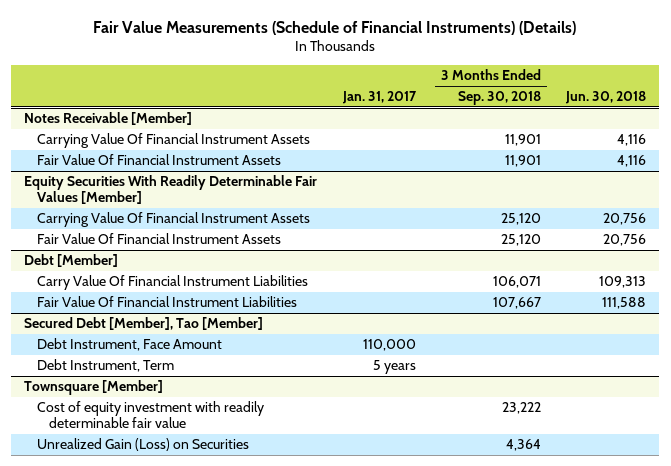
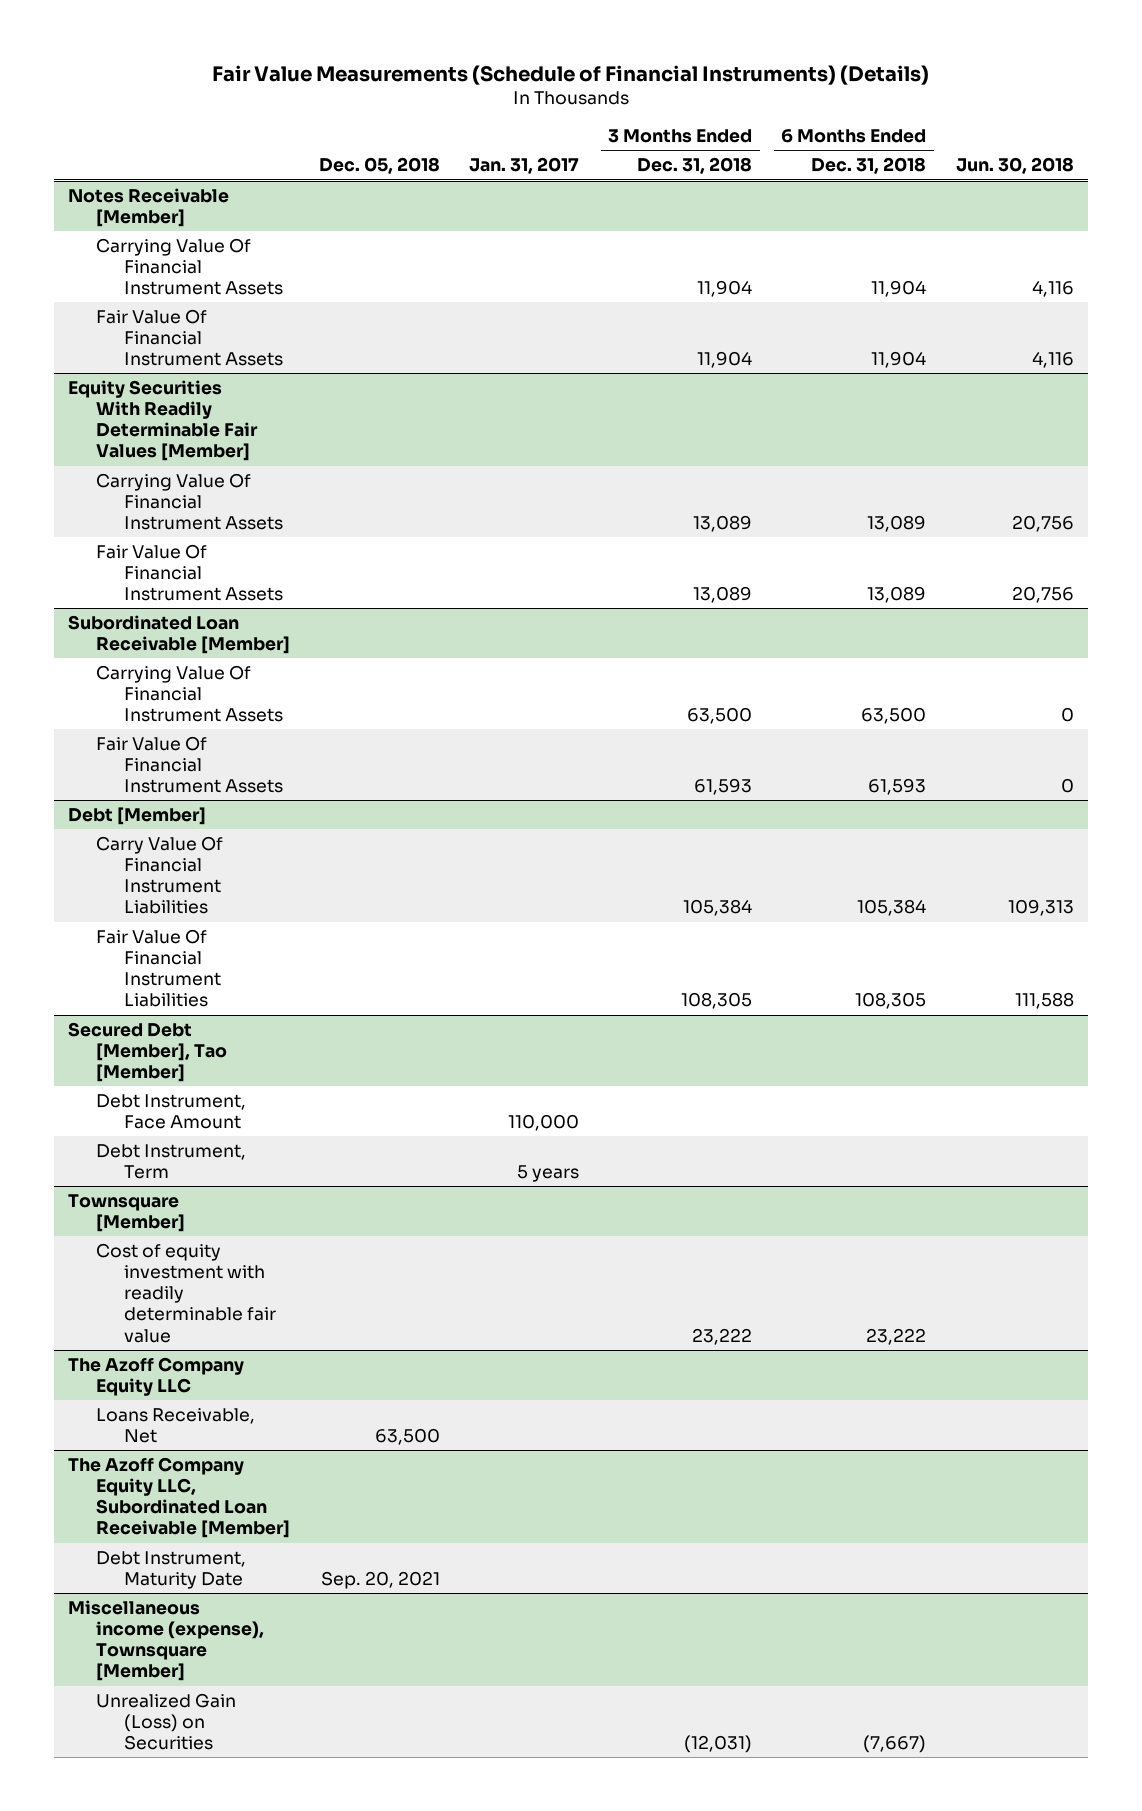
- | Jan. 31, 2017 | 3 Months Ended Sep. 30, 2018 | Jun. 30, 2018
+ | Dec. 05, 2018 | Jan. 31, 2017 | 3 Months Ended Dec. 31, 2018 | 6 Months Ended Dec. 31, 2018 | Jun. 30, 2018
+ Subordinated Loan Receivable [Member]
+ Carrying Value Of Financial Instrument Assets | | | 63,500 | 63,500 | 0
+ Fair Value Of Financial Instrument Assets | | | 61,593 | 61,593 | 0
@ Townsquare [Member]
- Unrealized Gain (Loss) on Securities | | 4,364 |
+ The Azoff Company Equity LLC
+ Loans Receivable, Net | 63,500 | | | |
+ The Azoff Company Equity LLC, Subordinated Loan Receivable [Member]
+ Debt Instrument, Maturity Date | Sep. 20, 2021 | | | |
+ Miscellaneous income (expense), Townsquare [Member]
+ Unrealized Gain (Loss) on Securities | | | (12,031) | (7,667) |

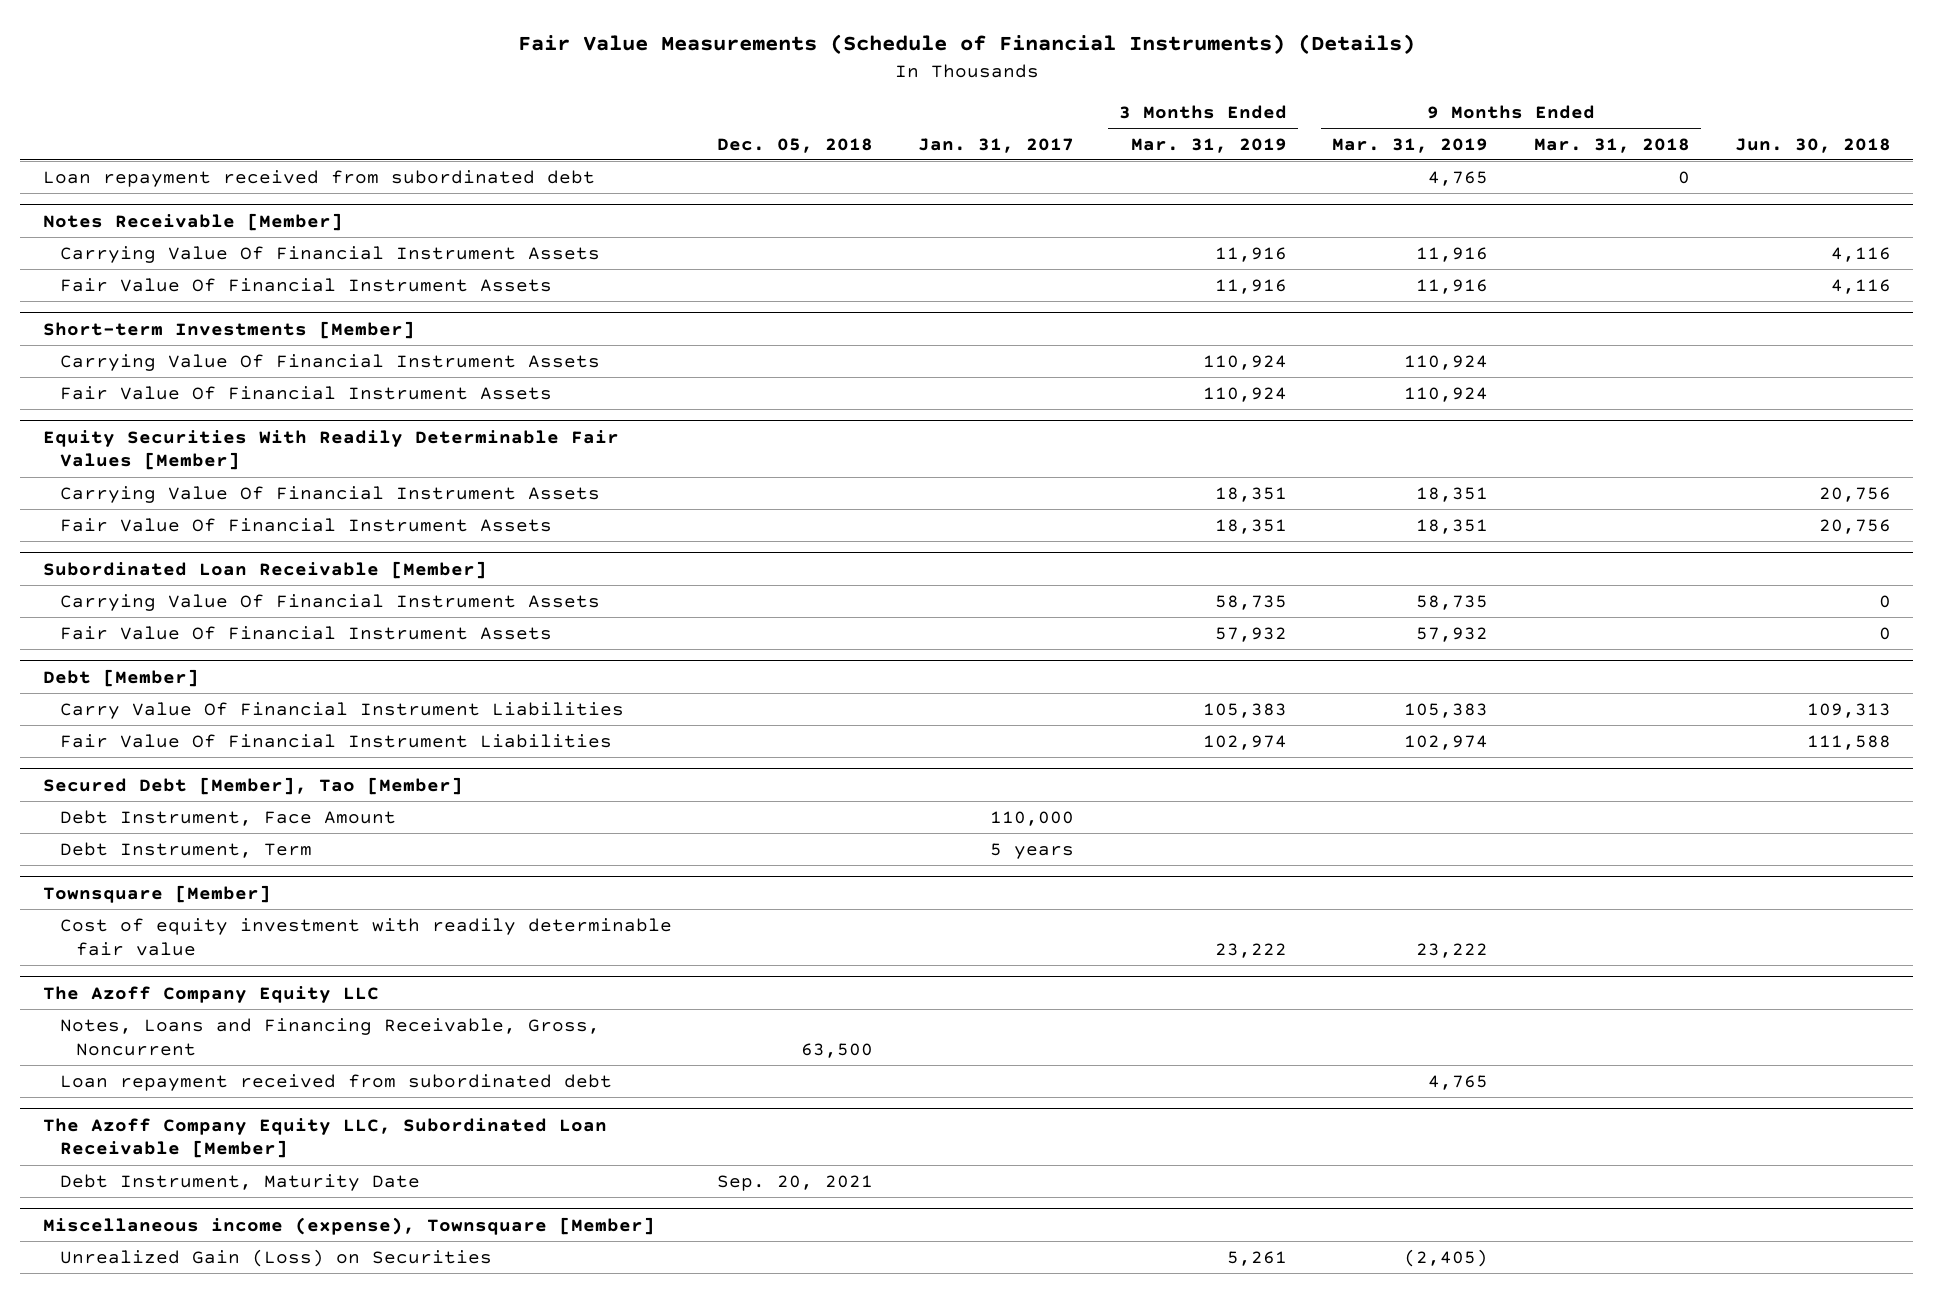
- | Dec. 05, 2018 | Jan. 31, 2017 | 3 Months Ended Dec. 31, 2018 | 6 Months Ended Dec. 31, 2018 | Jun. 30, 2018
+ | Dec. 05, 2018 | Jan. 31, 2017 | 3 Months Ended Mar. 31, 2019 | 9 Months Ended Mar. 31, 2019 | 9 Months Ended Mar. 31, 2018 | Jun. 30, 2018
+ Loan repayment received from subordinated debt | | | | 4,765 | 0 |
+ Short-term Investments [Member]
+ Carrying Value Of Financial Instrument Assets | | | 110,924 | 110,924 | |
+ Fair Value Of Financial Instrument Assets | | | 110,924 | 110,924 | |
@ The Azoff Company Equity LLC
- Loans Receivable, Net | 63,500 | | | |
+ Notes, Loans and Financing Receivable, Gross, Noncurrent | 63,500 | | | | |
+ Loan repayment received from subordinated debt | | | | 4,765 | |

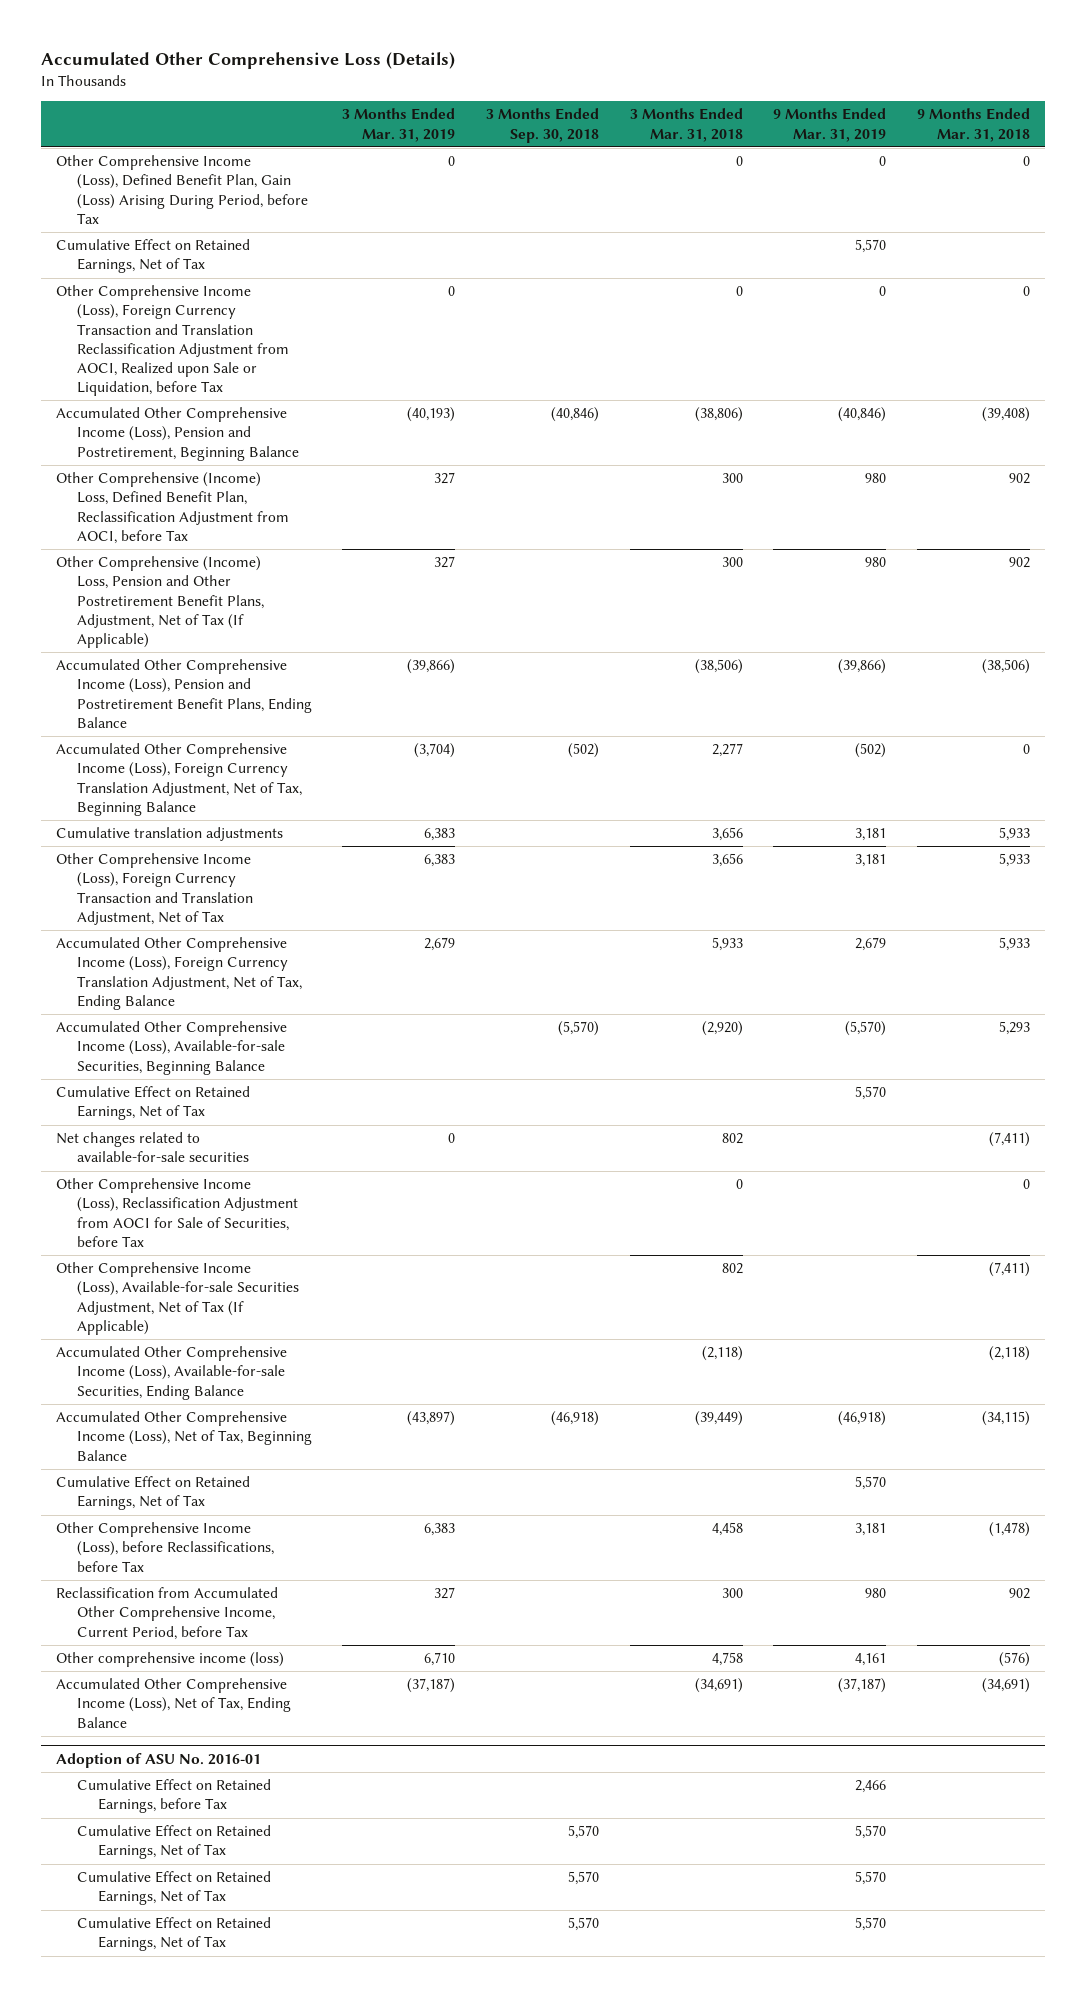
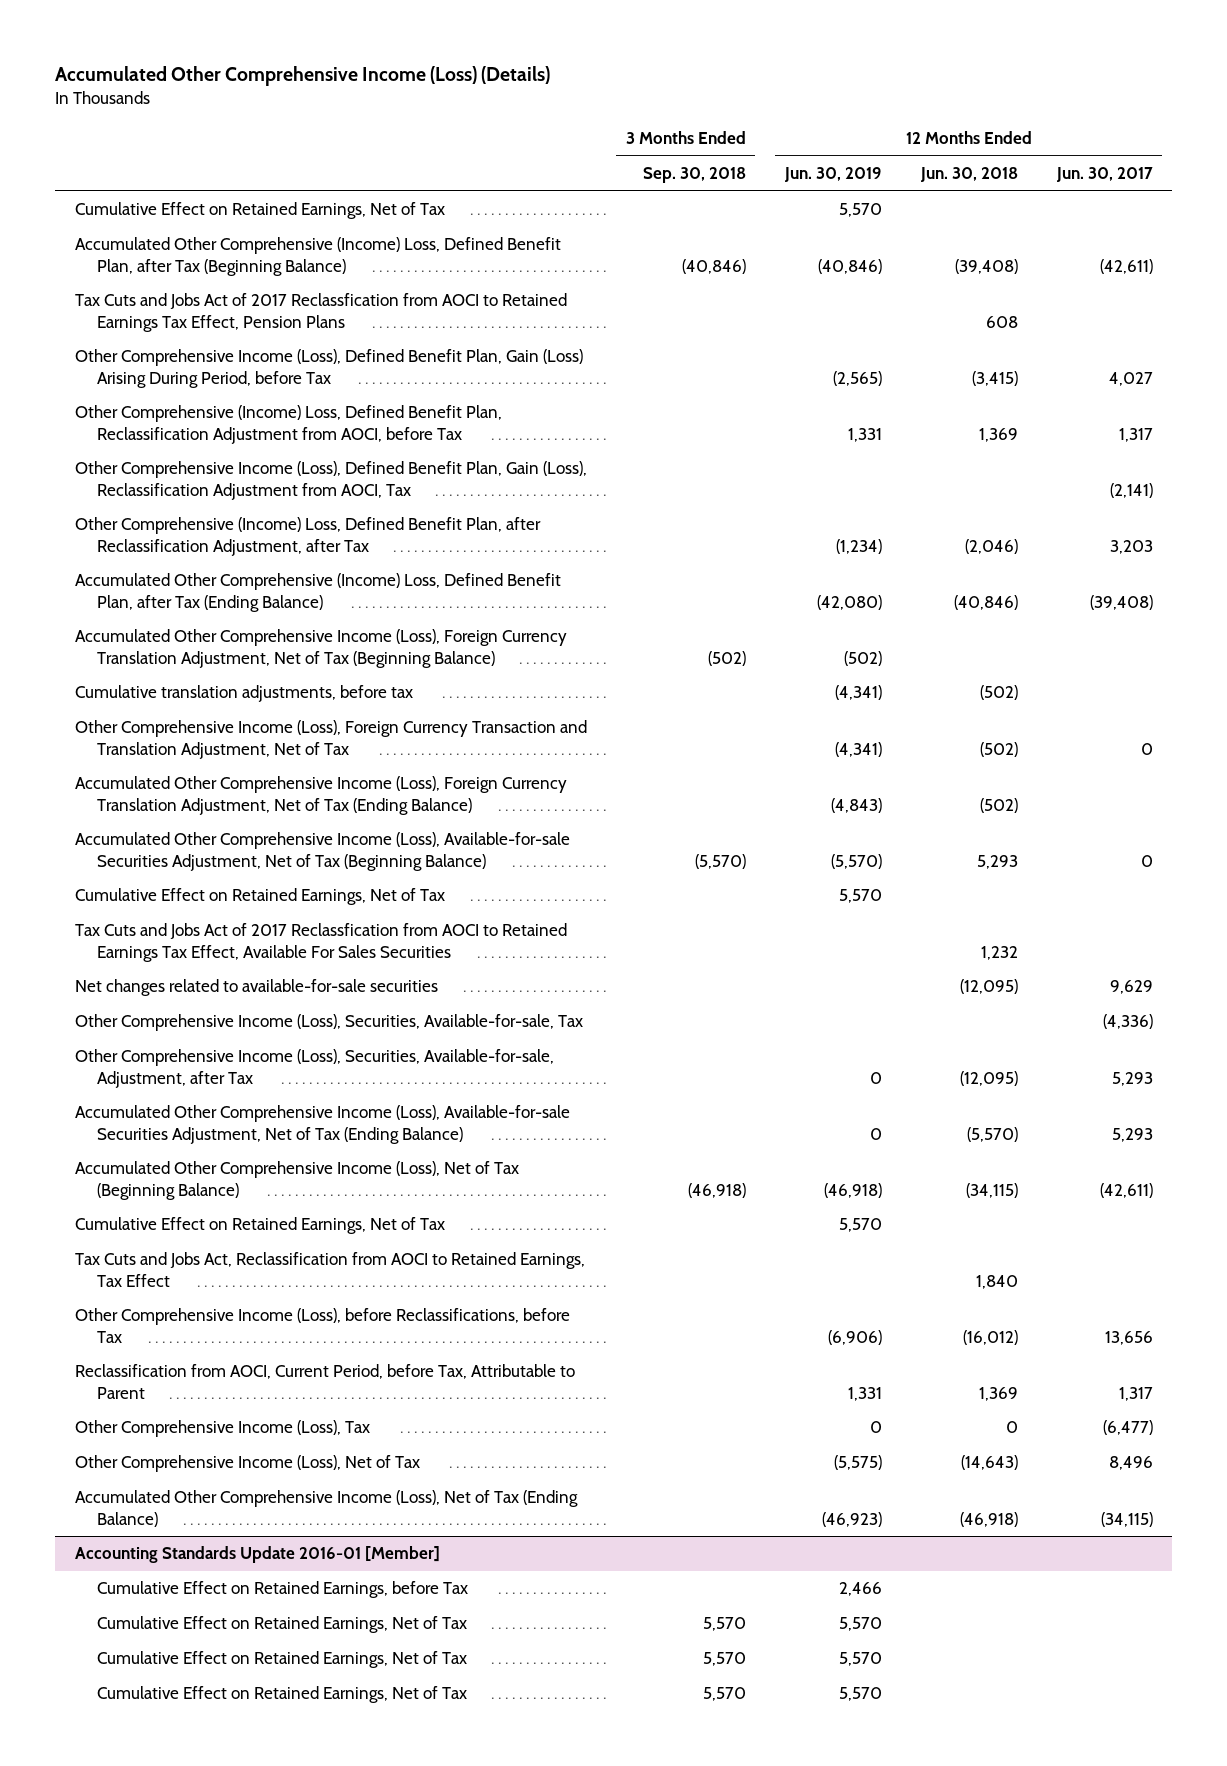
- Accumulated Other Comprehensive Loss (Details)
+ Accumulated Other Comprehensive Income (Loss) (Details)
- | 3 Months Ended Mar. 31, 2019 | 3 Months Ended Sep. 30, 2018 | 3 Months Ended Mar. 31, 2018 | 9 Months Ended Mar. 31, 2019 | 9 Months Ended Mar. 31, 2018
+ | 3 Months Ended Sep. 30, 2018 | 12 Months Ended Jun. 30, 2019 | 12 Months Ended Jun. 30, 2018 | 12 Months Ended Jun. 30, 2017
- Other Comprehensive Income (Loss), Foreign Currency Transaction and Translation Reclassification Adjustment from AOCI, Realized upon Sale or Liquidation, before Tax | 0 | | 0 | 0 | 0
- Accumulated Other Comprehensive Income (Loss), Pension and Postretirement, Beginning Balance | (40,193) | (40,846) | (38,806) | (40,846) | (39,408)
+ Accumulated Other Comprehensive (Income) Loss, Defined Benefit Plan, after Tax (Beginning Balance) | (40,846) | (40,846) | (39,408) | (42,611)
+ Tax Cuts and Jobs Act of 2017 Reclassfication from AOCI to Retained Earnings Tax Effect, Pension Plans | | | 608 |
moved down: Other Comprehensive Income (Loss), Defined Benefit Plan, Gain (Loss) Arising During Period, before Tax | | (2,565) | (3,415) | 4,027
- Other Comprehensive (Income) Loss, Pension and Other Postretirement Benefit Plans, Adjustment, Net of Tax (If Applicable) | 327 | | 300 | 980 | 902
- Accumulated Other Comprehensive Income (Loss), Pension and Postretirement Benefit Plans, Ending Balance | (39,866) | | (38,506) | (39,866) | (38,506)
- Accumulated Other Comprehensive Income (Loss), Foreign Currency Translation Adjustment, Net of Tax, Beginning Balance | (3,704) | (502) | 2,277 | (502) | 0
- Cumulative translation adjustments | 6,383 | | 3,656 | 3,181 | 5,933
+ Other Comprehensive Income (Loss), Defined Benefit Plan, Gain (Loss), Reclassification Adjustment from AOCI, Tax | | | | (2,141)
+ Other Comprehensive (Income) Loss, Defined Benefit Plan, after Reclassification Adjustment, after Tax | | (1,234) | (2,046) | 3,203
+ Accumulated Other Comprehensive (Income) Loss, Defined Benefit Plan, after Tax (Ending Balance) | | (42,080) | (40,846) | (39,408)
+ Accumulated Other Comprehensive Income (Loss), Foreign Currency Translation Adjustment, Net of Tax (Beginning Balance) | (502) | (502) | |
+ Cumulative translation adjustments, before tax | | (4,341) | (502) |
- Accumulated Other Comprehensive Income (Loss), Foreign Currency Translation Adjustment, Net of Tax, Ending Balance | 2,679 | | 5,933 | 2,679 | 5,933
- Accumulated Other Comprehensive Income (Loss), Available-for-sale Securities, Beginning Balance | | (5,570) | (2,920) | (5,570) | 5,293
+ Accumulated Other Comprehensive Income (Loss), Foreign Currency Translation Adjustment, Net of Tax (Ending Balance) | | (4,843) | (502) |
+ Accumulated Other Comprehensive Income (Loss), Available-for-sale Securities Adjustment, Net of Tax (Beginning Balance) | (5,570) | (5,570) | 5,293 | 0
+ Tax Cuts and Jobs Act of 2017 Reclassfication from AOCI to Retained Earnings Tax Effect, Available For Sales Securities | | | 1,232 |
- Other Comprehensive Income (Loss), Reclassification Adjustment from AOCI for Sale of Securities, before Tax | | | 0 | | 0
- Other Comprehensive Income (Loss), Available-for-sale Securities Adjustment, Net of Tax (If Applicable) | | | 802 | | (7,411)
- Accumulated Other Comprehensive Income (Loss), Available-for-sale Securities, Ending Balance | | | (2,118) | | (2,118)
- Accumulated Other Comprehensive Income (Loss), Net of Tax, Beginning Balance | (43,897) | (46,918) | (39,449) | (46,918) | (34,115)
+ Other Comprehensive Income (Loss), Securities, Available-for-sale, Tax | | | | (4,336)
+ Other Comprehensive Income (Loss), Securities, Available-for-sale, Adjustment, after Tax | | 0 | (12,095) | 5,293
+ Accumulated Other Comprehensive Income (Loss), Available-for-sale Securities Adjustment, Net of Tax (Ending Balance) | | 0 | (5,570) | 5,293
+ Accumulated Other Comprehensive Income (Loss), Net of Tax (Beginning Balance) | (46,918) | (46,918) | (34,115) | (42,611)
+ Tax Cuts and Jobs Act, Reclassification from AOCI to Retained Earnings, Tax Effect | | | 1,840 |
- Reclassification from Accumulated Other Comprehensive Income, Current Period, before Tax | 327 | | 300 | 980 | 902
- Other comprehensive income (loss) | 6,710 | | 4,758 | 4,161 | (576)
- Accumulated Other Comprehensive Income (Loss), Net of Tax, Ending Balance | (37,187) | | (34,691) | (37,187) | (34,691)
- Adoption of ASU No. 2016-01
+ Reclassification from AOCI, Current Period, before Tax, Attributable to Parent | | 1,331 | 1,369 | 1,317
+ Other Comprehensive Income (Loss), Tax | | 0 | 0 | (6,477)
+ Other Comprehensive Income (Loss), Net of Tax | | (5,575) | (14,643) | 8,496
+ Accumulated Other Comprehensive Income (Loss), Net of Tax (Ending Balance) | | (46,923) | (46,918) | (34,115)
+ Accounting Standards Update 2016-01 [Member]

